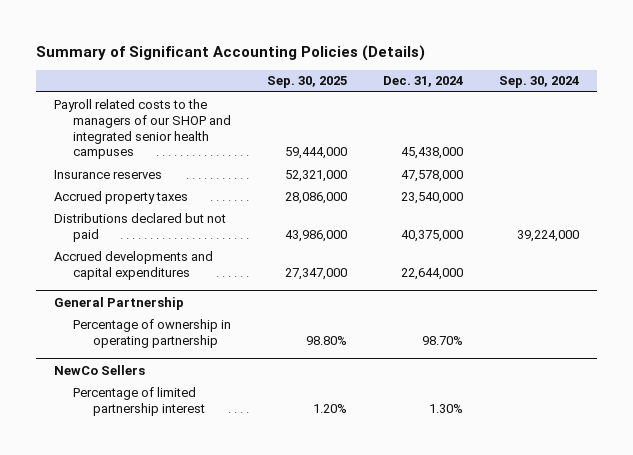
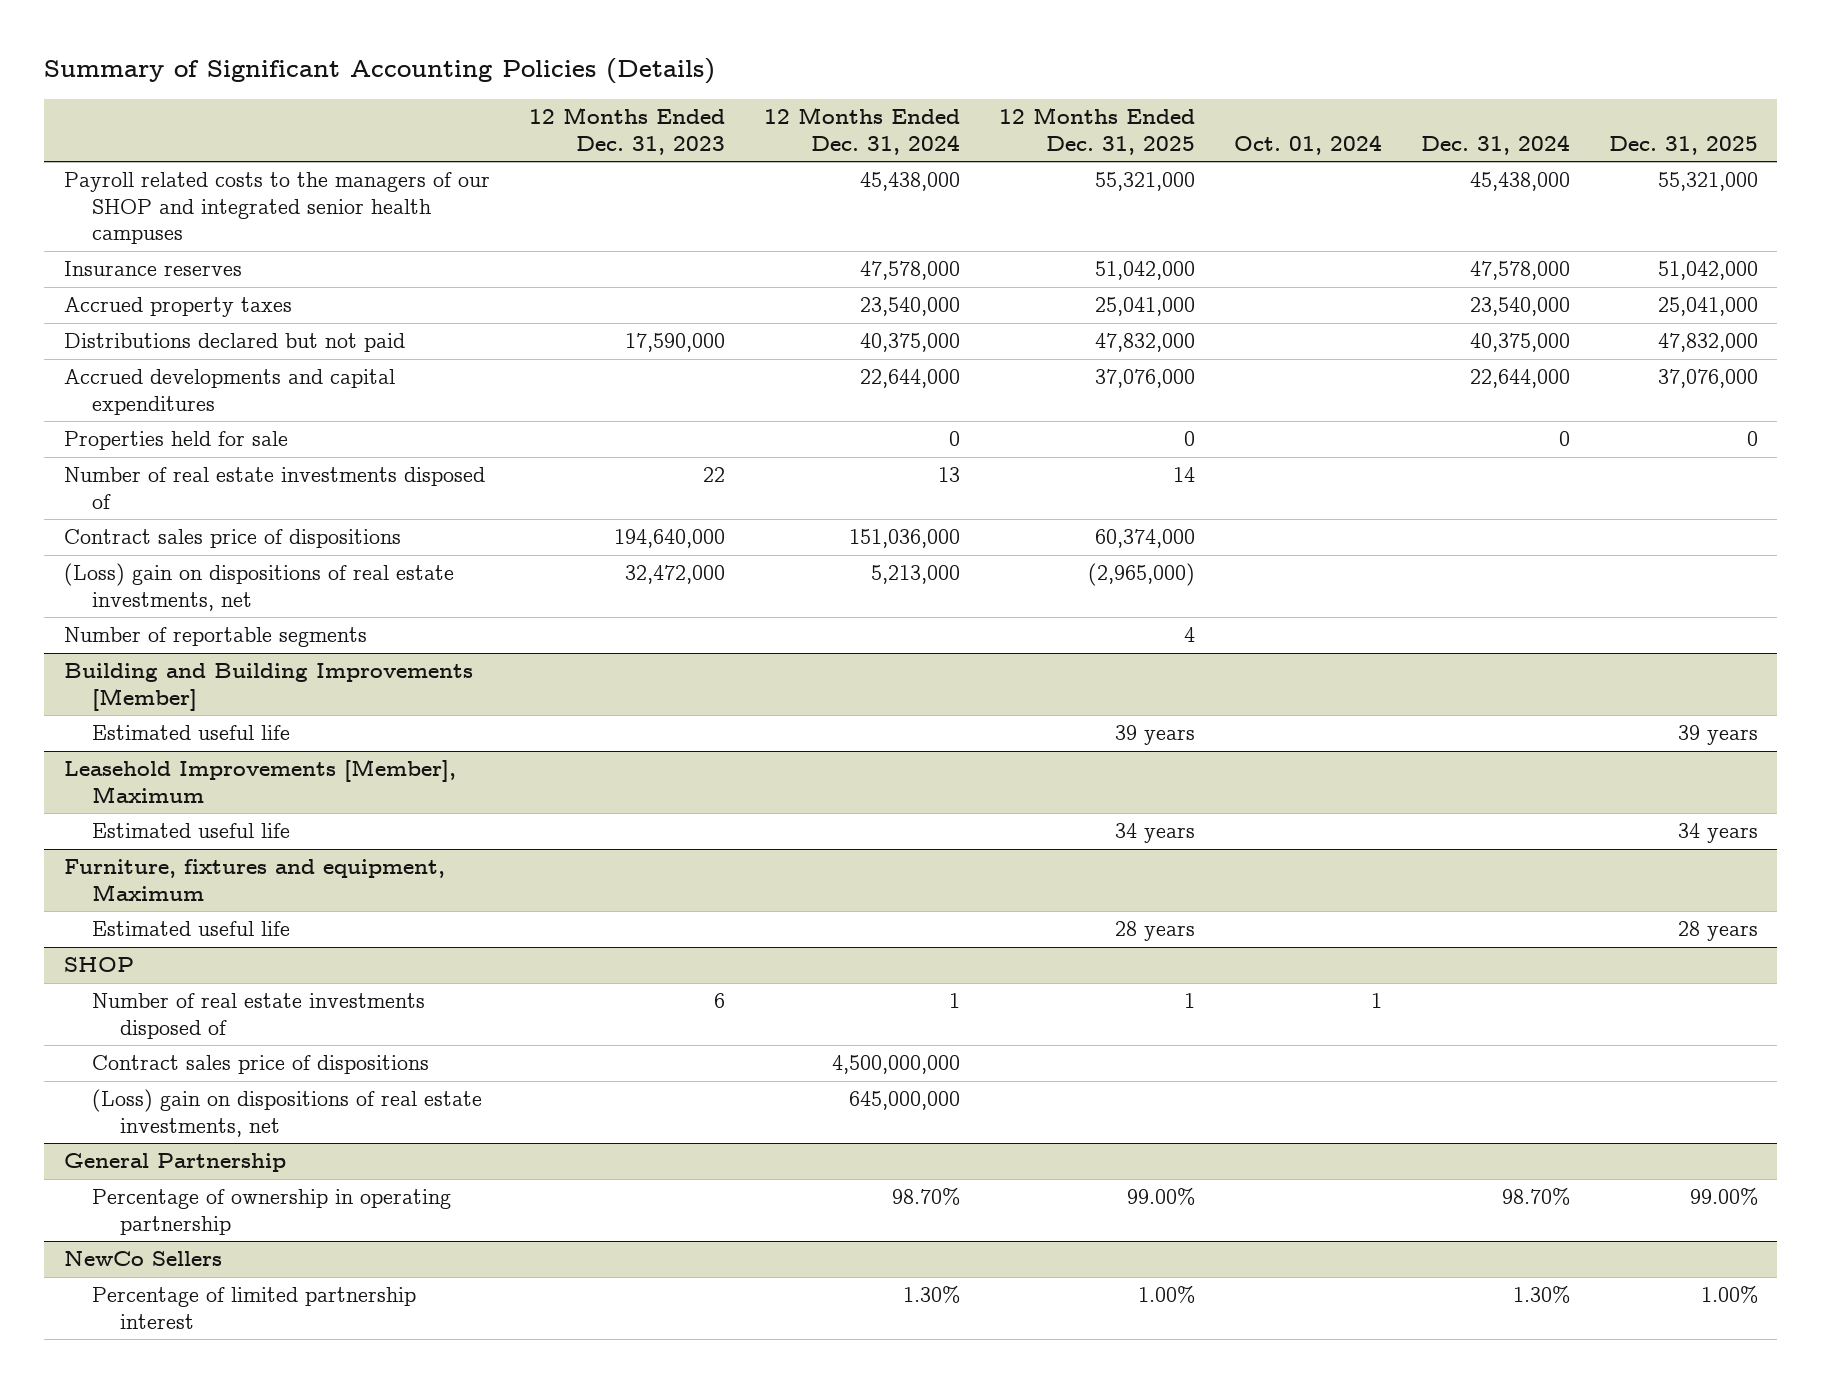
- | Sep. 30, 2025 | Dec. 31, 2024 | Sep. 30, 2024
+ | 12 Months Ended Dec. 31, 2023 | 12 Months Ended Dec. 31, 2024 | 12 Months Ended Dec. 31, 2025 | Oct. 01, 2024 | Dec. 31, 2024 | Dec. 31, 2025
+ Properties held for sale | | 0 | 0 | | 0 | 0
+ Number of real estate investments disposed of | 22 | 13 | 14 | | |
+ Contract sales price of dispositions | 194,640,000 | 151,036,000 | 60,374,000 | | |
+ (Loss) gain on dispositions of real estate investments, net | 32,472,000 | 5,213,000 | (2,965,000) | | |
+ Number of reportable segments | | | 4 | | |
+ Building and Building Improvements [Member]
+ Estimated useful life | | | 39 years | | | 39 years
+ Leasehold Improvements [Member], Maximum
+ Estimated useful life | | | 34 years | | | 34 years
+ Furniture, fixtures and equipment, Maximum
+ Estimated useful life | | | 28 years | | | 28 years
+ SHOP
+ Number of real estate investments disposed of | 6 | 1 | 1 | 1 | |
+ Contract sales price of dispositions | | 4,500,000,000 | | | |
+ (Loss) gain on dispositions of real estate investments, net | | 645,000,000 | | | |

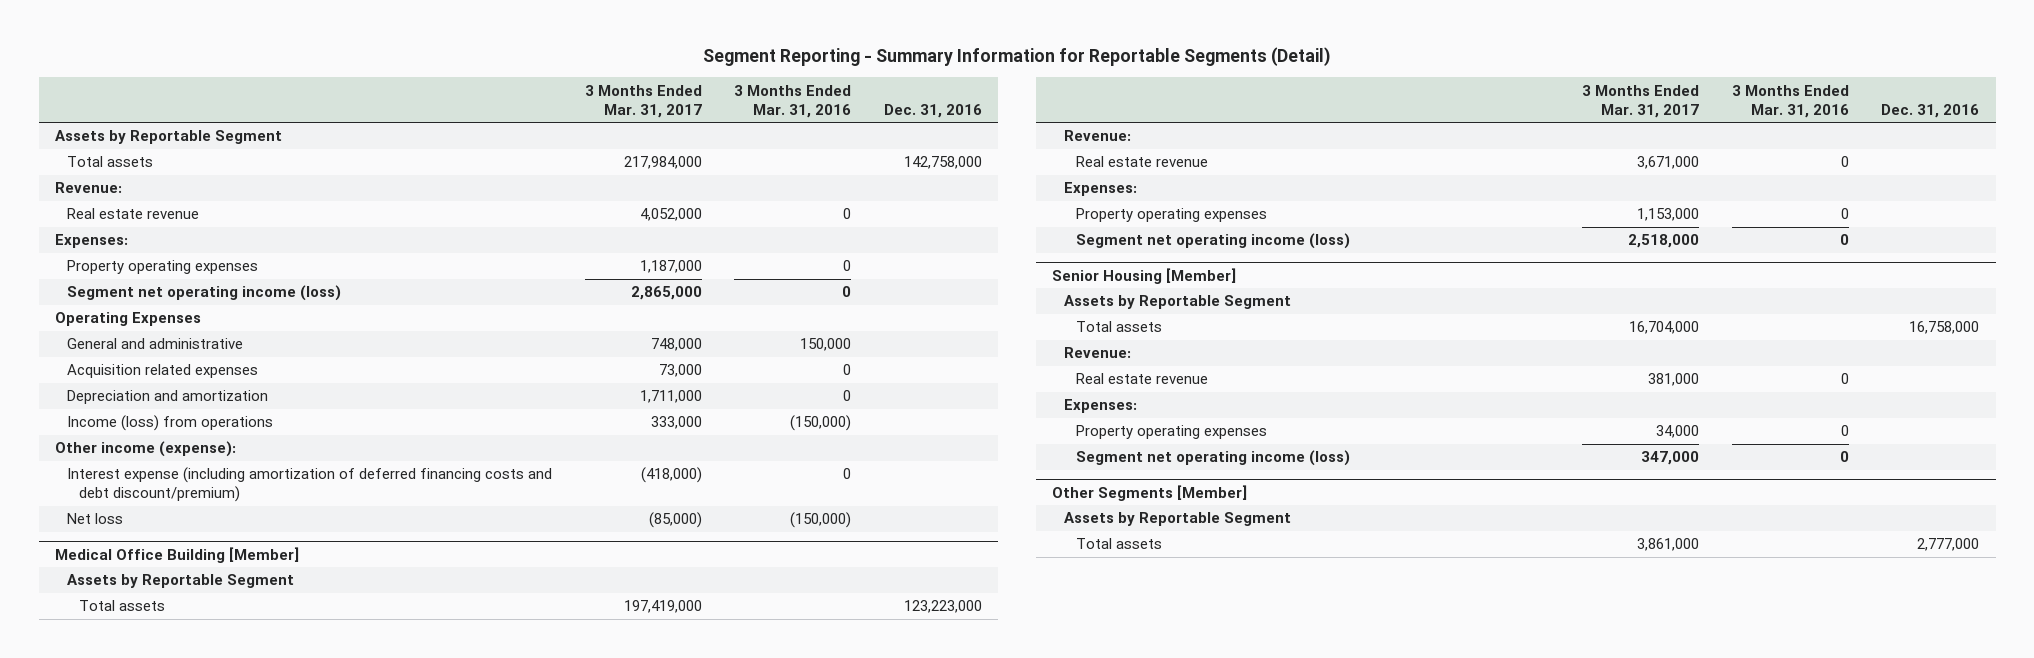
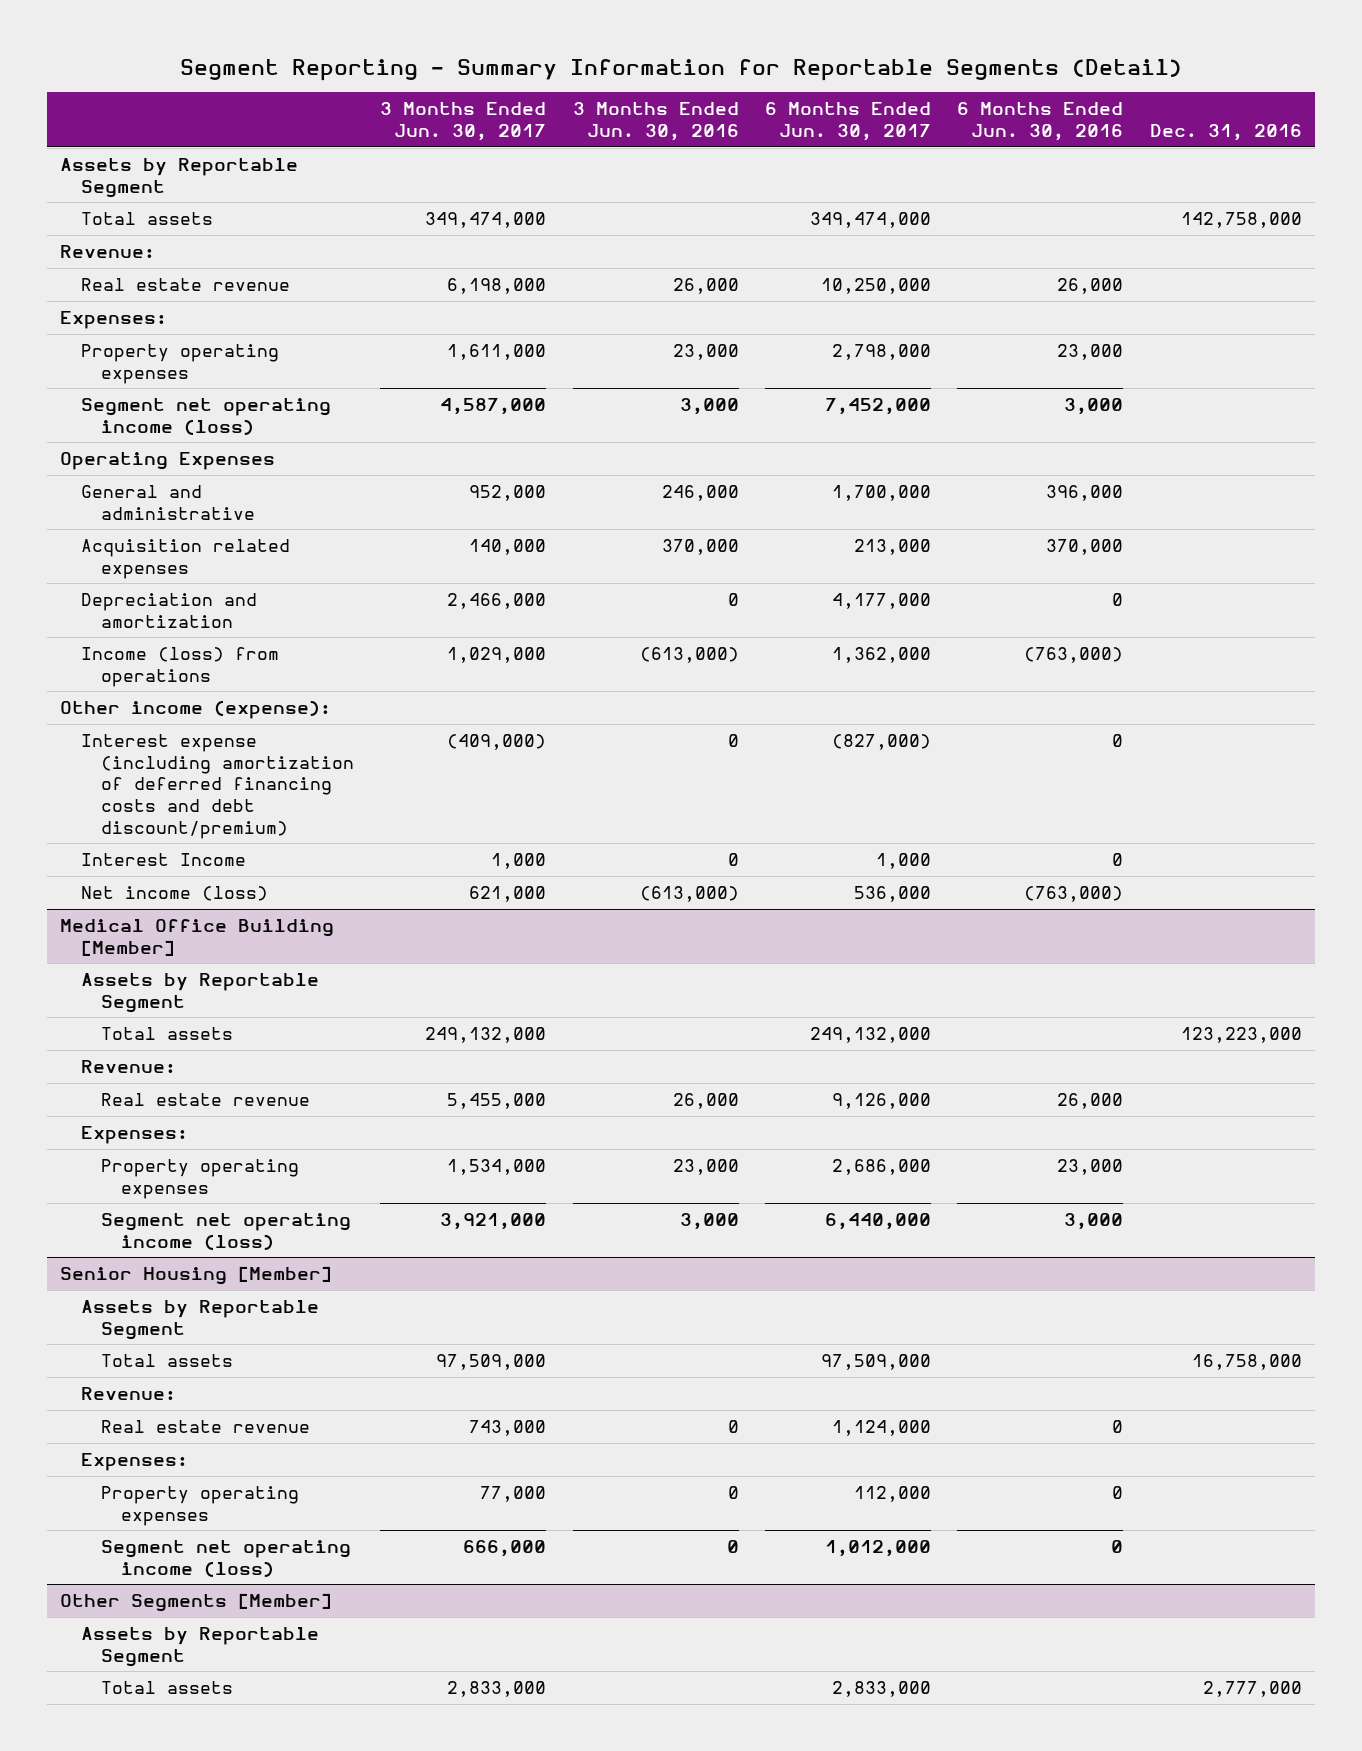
- | 3 Months Ended Mar. 31, 2017 | 3 Months Ended Mar. 31, 2016 | Dec. 31, 2016
+ | 3 Months Ended Jun. 30, 2017 | 3 Months Ended Jun. 30, 2016 | 6 Months Ended Jun. 30, 2017 | 6 Months Ended Jun. 30, 2016 | Dec. 31, 2016
- Net loss | (85,000) | (150,000) |
+ Interest Income | 1,000 | 0 | 1,000 | 0 |
+ Net income (loss) | 621,000 | (613,000) | 536,000 | (763,000) |

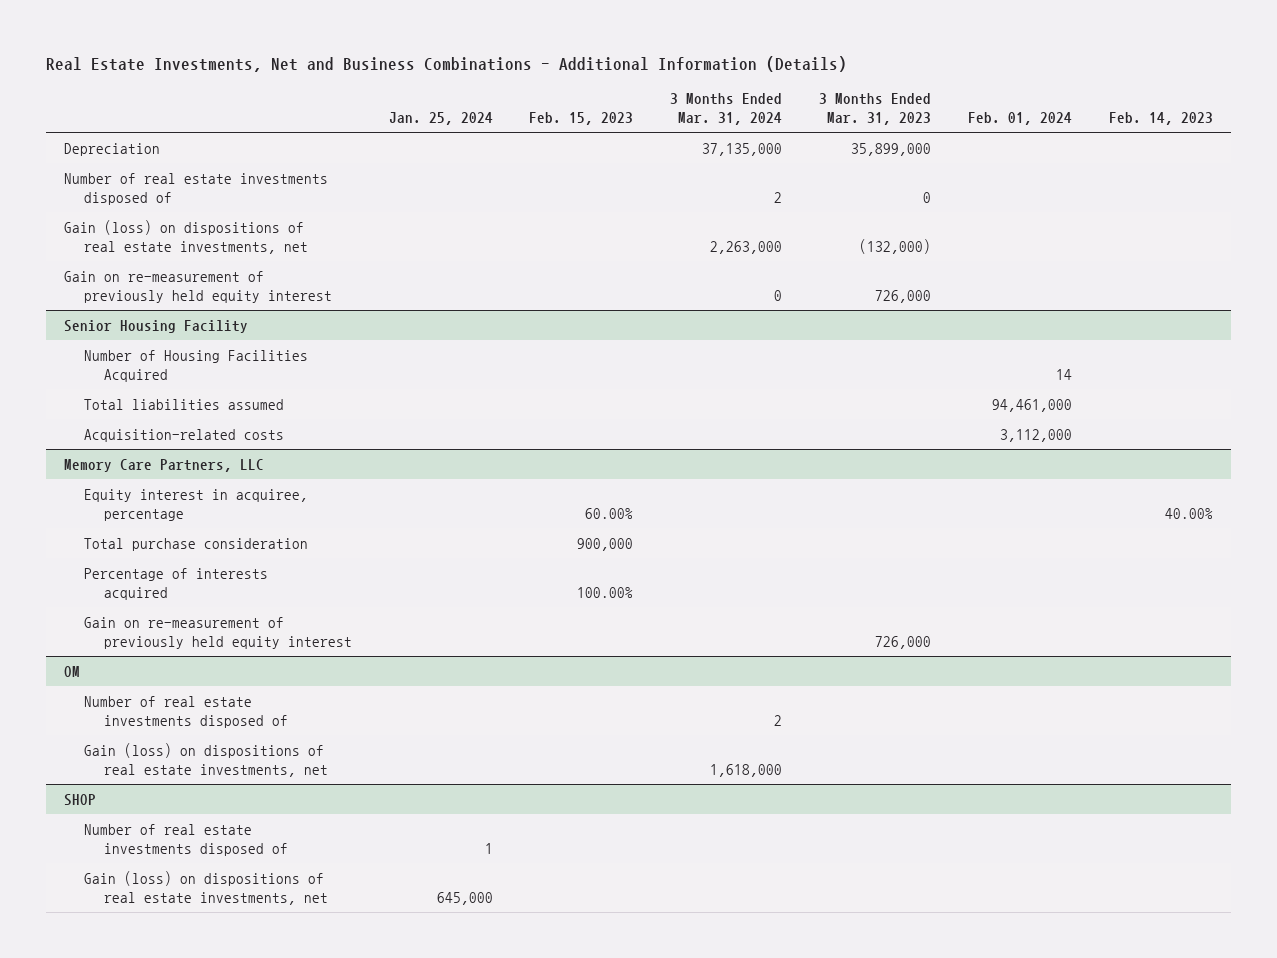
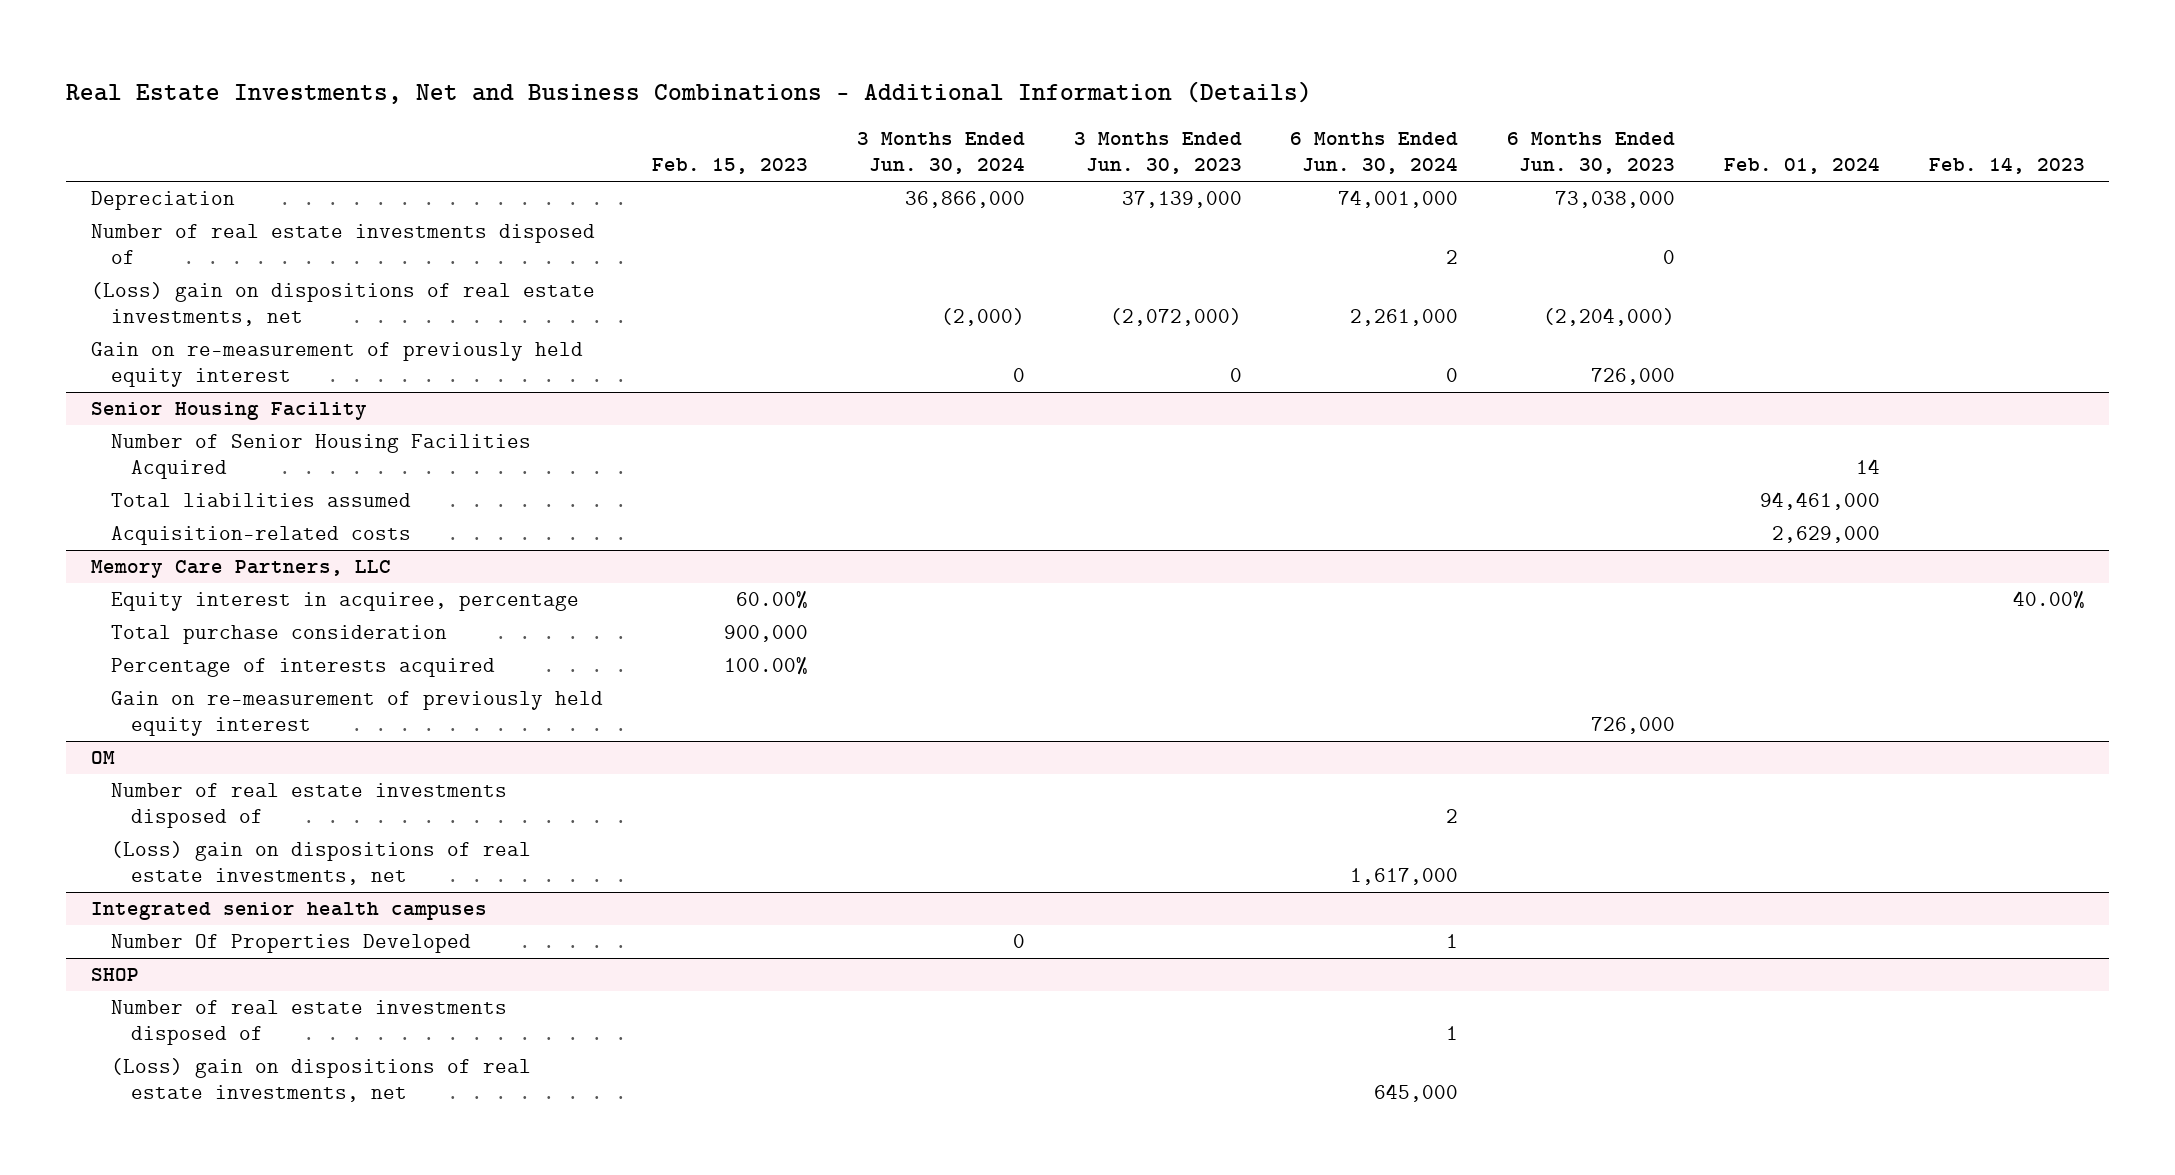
- | Jan. 25, 2024 | Feb. 15, 2023 | 3 Months Ended Mar. 31, 2024 | 3 Months Ended Mar. 31, 2023 | Feb. 01, 2024 | Feb. 14, 2023
+ | Feb. 15, 2023 | 3 Months Ended Jun. 30, 2024 | 3 Months Ended Jun. 30, 2023 | 6 Months Ended Jun. 30, 2024 | 6 Months Ended Jun. 30, 2023 | Feb. 01, 2024 | Feb. 14, 2023
- Gain (loss) on dispositions of real estate investments, net | | | 2,263,000 | (132,000) | |
+ (Loss) gain on dispositions of real estate investments, net | | (2,000) | (2,072,000) | 2,261,000 | (2,204,000) | |
@ Senior Housing Facility
- Number of Housing Facilities Acquired | | | | | 14 |
+ Number of Senior Housing Facilities Acquired | | | | | | 14 |
- Acquisition-related costs | | | | | 3,112,000 |
+ Acquisition-related costs | | | | | | 2,629,000 |
@ OM
- Gain (loss) on dispositions of real estate investments, net | | | 1,618,000 | | |
+ (Loss) gain on dispositions of real estate investments, net | | | | 1,617,000 | | |
+ Integrated senior health campuses
+ Number Of Properties Developed | | 0 | | 1 | | |
@ SHOP
- Gain (loss) on dispositions of real estate investments, net | 645,000 | | | | |
+ (Loss) gain on dispositions of real estate investments, net | | | | 645,000 | | |

